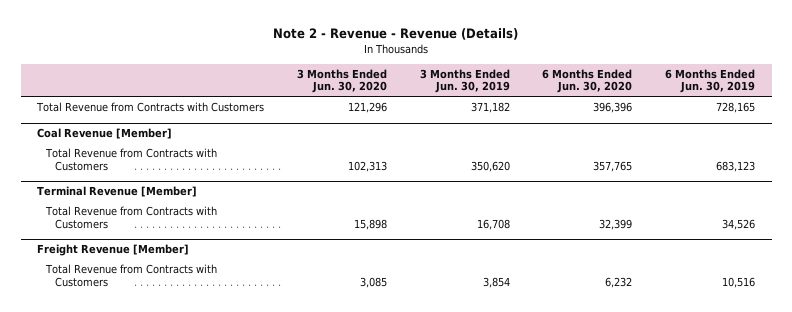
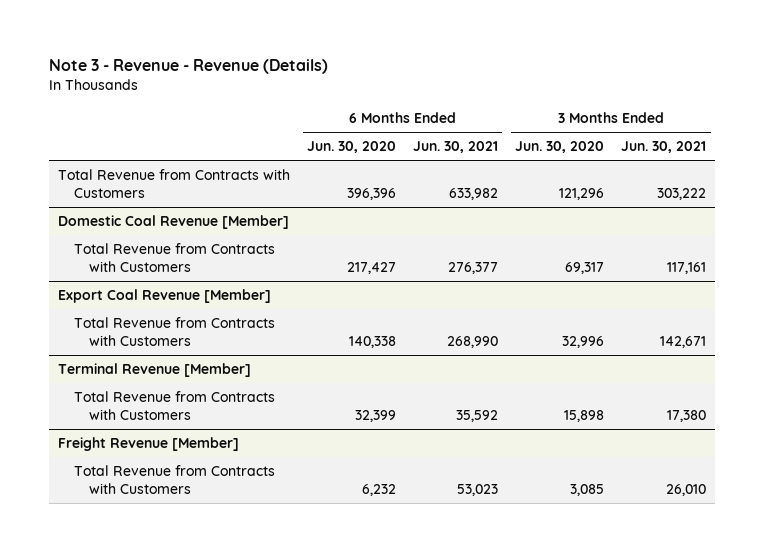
- Note 2 - Revenue - Revenue (Details)
+ Note 3 - Revenue - Revenue (Details)
- | 3 Months Ended Jun. 30, 2020 | 3 Months Ended Jun. 30, 2019 | 6 Months Ended Jun. 30, 2020 | 6 Months Ended Jun. 30, 2019
+ | 6 Months Ended Jun. 30, 2020 | 6 Months Ended Jun. 30, 2021 | 3 Months Ended Jun. 30, 2020 | 3 Months Ended Jun. 30, 2021
- Coal Revenue [Member]
- Total Revenue from Contracts with Customers | 102,313 | 350,620 | 357,765 | 683,123
+ Domestic Coal Revenue [Member]
+ Total Revenue from Contracts with Customers | 217,427 | 276,377 | 69,317 | 117,161
+ Export Coal Revenue [Member]
+ Total Revenue from Contracts with Customers | 140,338 | 268,990 | 32,996 | 142,671

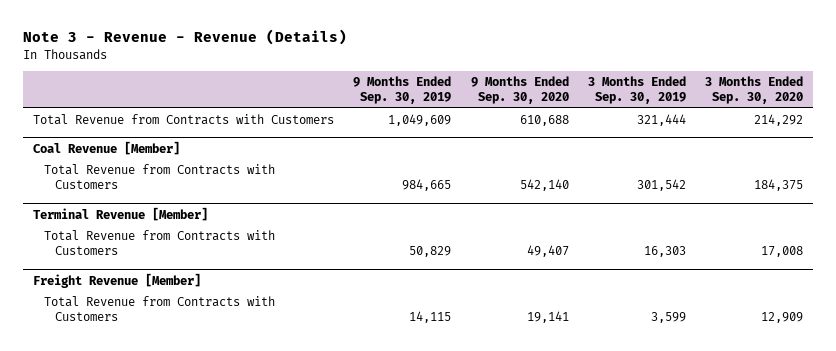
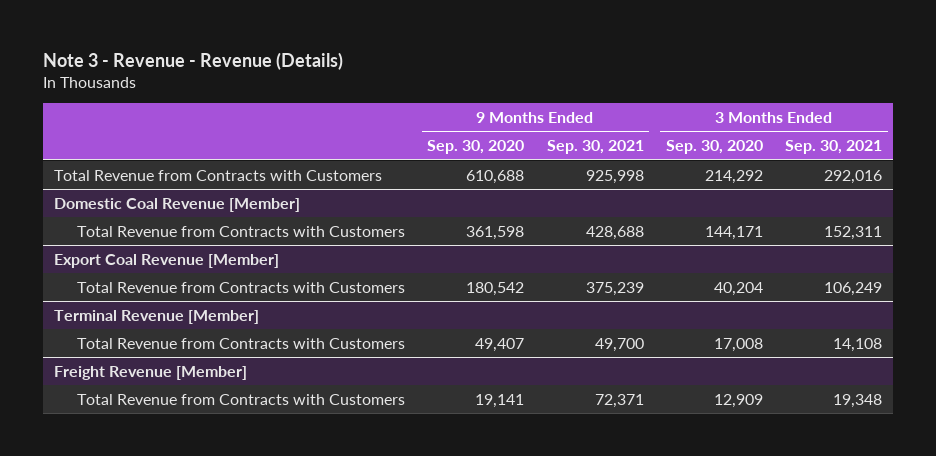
- | 9 Months Ended Sep. 30, 2019 | 9 Months Ended Sep. 30, 2020 | 3 Months Ended Sep. 30, 2019 | 3 Months Ended Sep. 30, 2020
+ | 9 Months Ended Sep. 30, 2020 | 9 Months Ended Sep. 30, 2021 | 3 Months Ended Sep. 30, 2020 | 3 Months Ended Sep. 30, 2021
- Coal Revenue [Member]
- Total Revenue from Contracts with Customers | 984,665 | 542,140 | 301,542 | 184,375
+ Domestic Coal Revenue [Member]
+ Total Revenue from Contracts with Customers | 361,598 | 428,688 | 144,171 | 152,311
+ Export Coal Revenue [Member]
+ Total Revenue from Contracts with Customers | 180,542 | 375,239 | 40,204 | 106,249

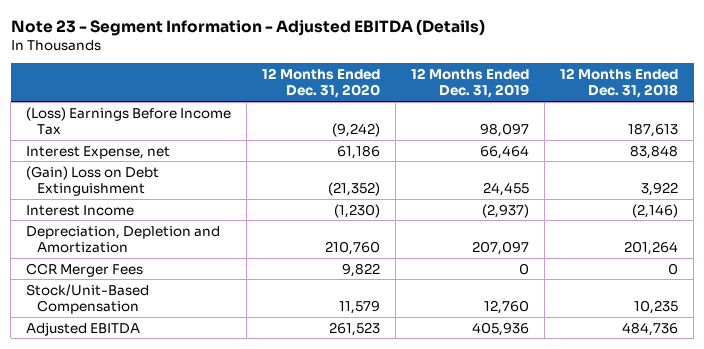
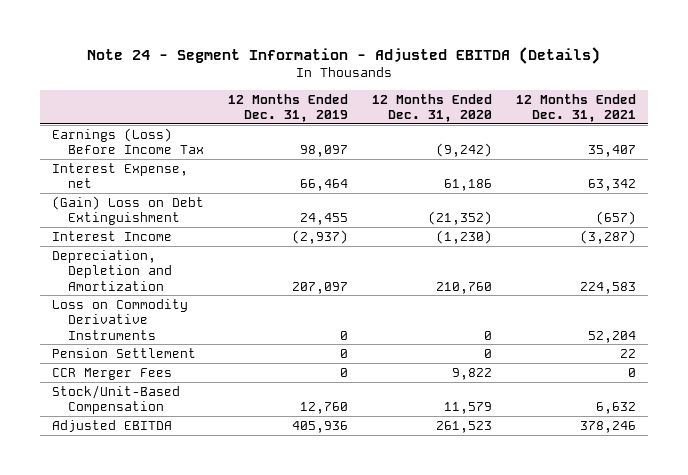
- Note 23 - Segment Information - Adjusted EBITDA (Details)
+ Note 24 - Segment Information - Adjusted EBITDA (Details)
- | 12 Months Ended Dec. 31, 2020 | 12 Months Ended Dec. 31, 2019 | 12 Months Ended Dec. 31, 2018
+ | 12 Months Ended Dec. 31, 2019 | 12 Months Ended Dec. 31, 2020 | 12 Months Ended Dec. 31, 2021
- (Loss) Earnings Before Income Tax | (9,242) | 98,097 | 187,613
+ Earnings (Loss) Before Income Tax | 98,097 | (9,242) | 35,407
+ Loss on Commodity Derivative Instruments | 0 | 0 | 52,204
+ Pension Settlement | 0 | 0 | 22

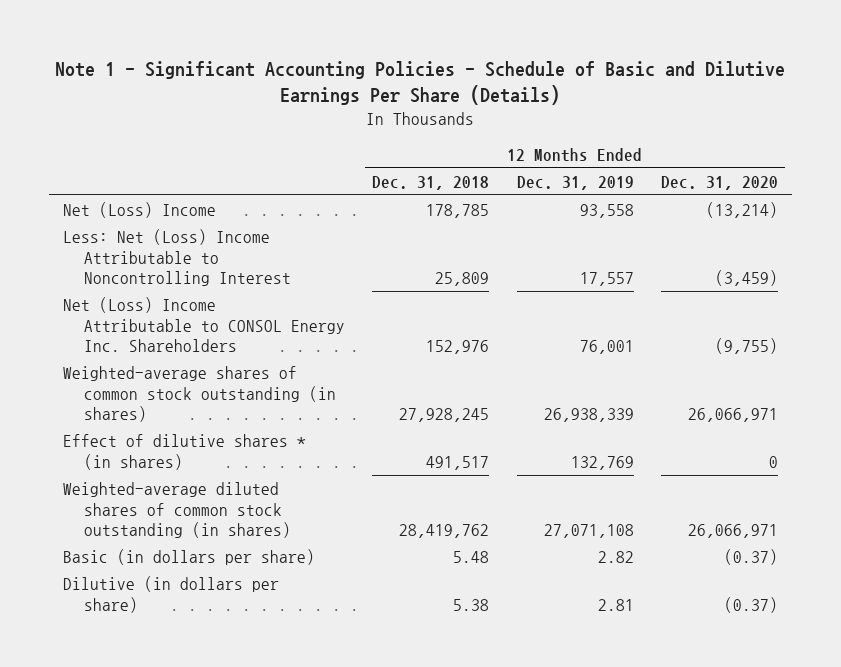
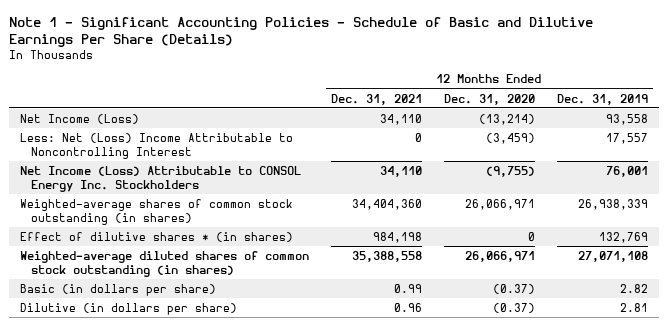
- | 12 Months Ended Dec. 31, 2018 | 12 Months Ended Dec. 31, 2019 | 12 Months Ended Dec. 31, 2020
+ | 12 Months Ended Dec. 31, 2021 | 12 Months Ended Dec. 31, 2020 | 12 Months Ended Dec. 31, 2019
- Net (Loss) Income | 178,785 | 93,558 | (13,214)
+ Net Income (Loss) | 34,110 | (13,214) | 93,558
- Net (Loss) Income Attributable to CONSOL Energy Inc. Shareholders | 152,976 | 76,001 | (9,755)
+ Net Income (Loss) Attributable to CONSOL Energy Inc. Stockholders | 34,110 | (9,755) | 76,001

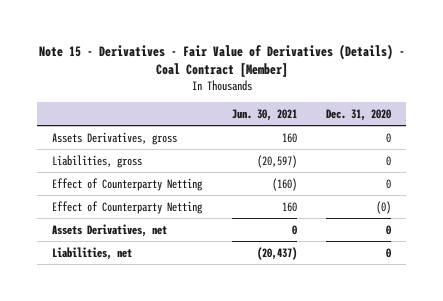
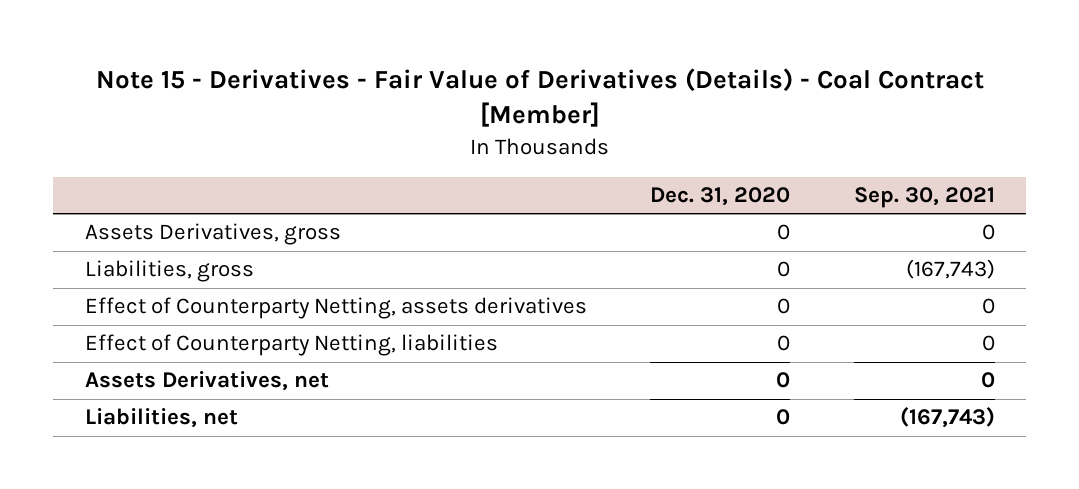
- | Jun. 30, 2021 | Dec. 31, 2020
+ | Dec. 31, 2020 | Sep. 30, 2021
- Effect of Counterparty Netting | (160) | 0
- Effect of Counterparty Netting | 160 | (0)
+ Effect of Counterparty Netting, assets derivatives | 0 | 0
+ Effect of Counterparty Netting, liabilities | 0 | 0

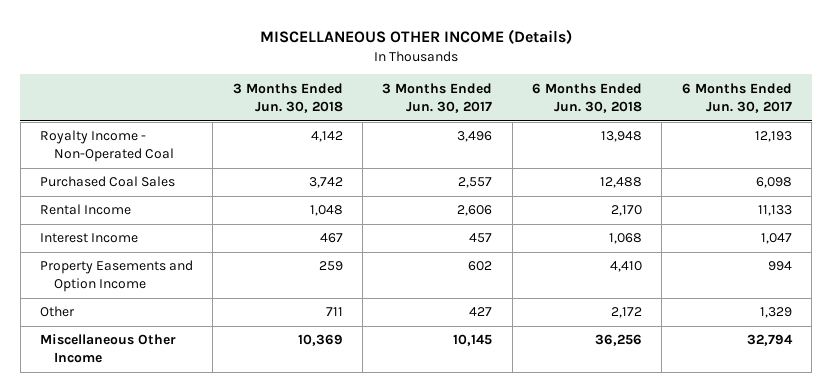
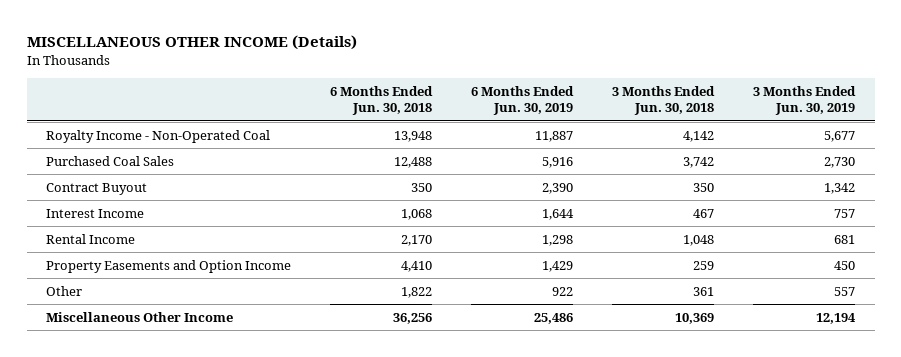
- | 3 Months Ended Jun. 30, 2018 | 3 Months Ended Jun. 30, 2017 | 6 Months Ended Jun. 30, 2018 | 6 Months Ended Jun. 30, 2017
+ | 6 Months Ended Jun. 30, 2018 | 6 Months Ended Jun. 30, 2019 | 3 Months Ended Jun. 30, 2018 | 3 Months Ended Jun. 30, 2019
+ Contract Buyout | 350 | 2,390 | 350 | 1,342
moved down: Rental Income | 2,170 | 1,298 | 1,048 | 681
- Other | 711 | 427 | 2,172 | 1,329
+ Other | 1,822 | 922 | 361 | 557

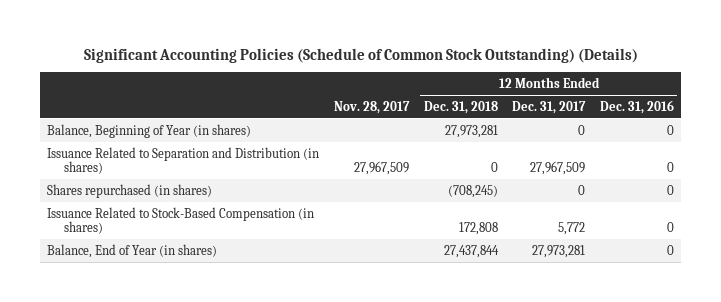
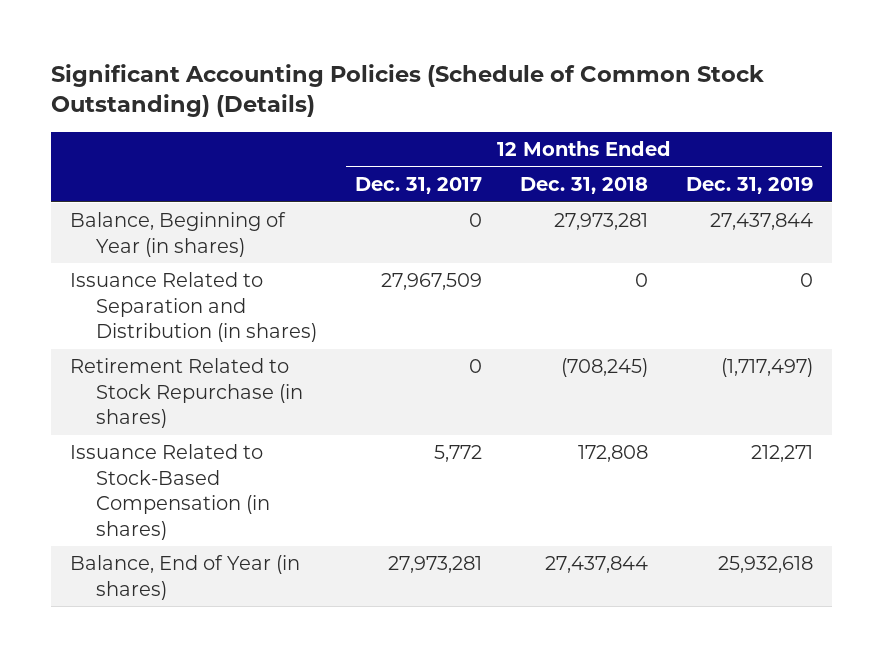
- | Nov. 28, 2017 | 12 Months Ended Dec. 31, 2018 | 12 Months Ended Dec. 31, 2017 | 12 Months Ended Dec. 31, 2016
+ | 12 Months Ended Dec. 31, 2017 | 12 Months Ended Dec. 31, 2018 | 12 Months Ended Dec. 31, 2019
- Shares repurchased (in shares) | | (708,245) | 0 | 0
+ Retirement Related to Stock Repurchase (in shares) | 0 | (708,245) | (1,717,497)

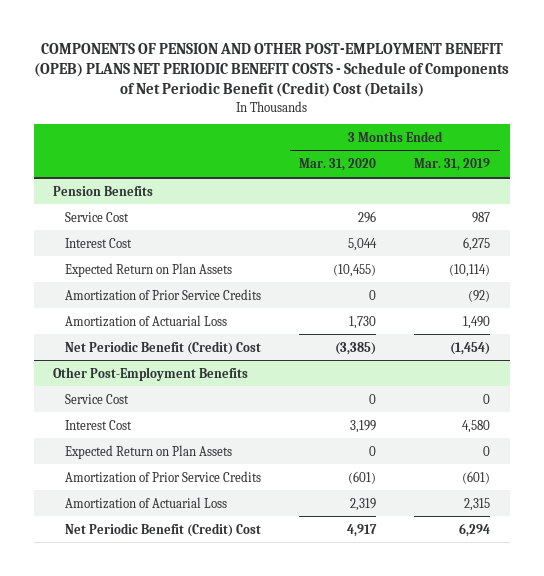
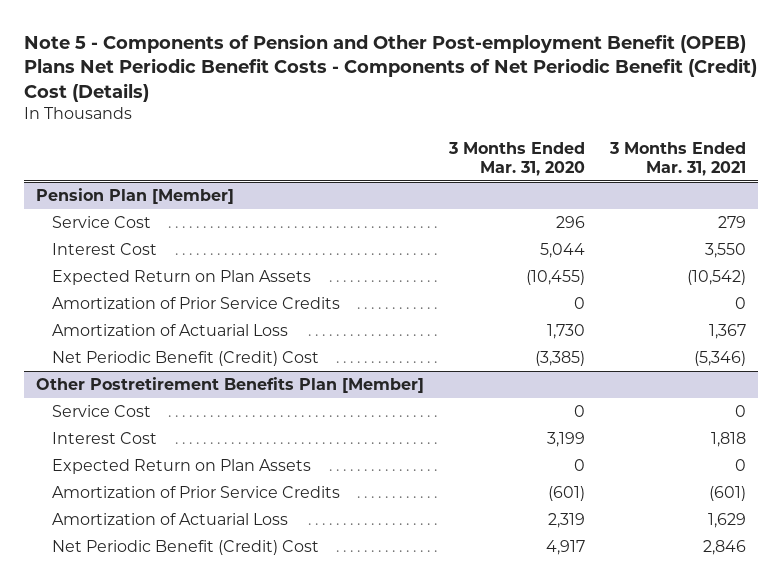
- COMPONENTS OF PENSION AND OTHER POST-EMPLOYMENT BENEFIT (OPEB) PLANS NET PERIODIC BENEFIT COSTS - Schedule of Components of Net Periodic Benefit (Credit) Cost (Details)
+ Note 5 - Components of Pension and Other Post-employment Benefit (OPEB) Plans Net Periodic Benefit Costs - Components of Net Periodic Benefit (Credit) Cost (Details)
- | 3 Months Ended Mar. 31, 2020 | 3 Months Ended Mar. 31, 2019
+ | 3 Months Ended Mar. 31, 2020 | 3 Months Ended Mar. 31, 2021
- Pension Benefits
+ Pension Plan [Member]
- Other Post-Employment Benefits
+ Other Postretirement Benefits Plan [Member]

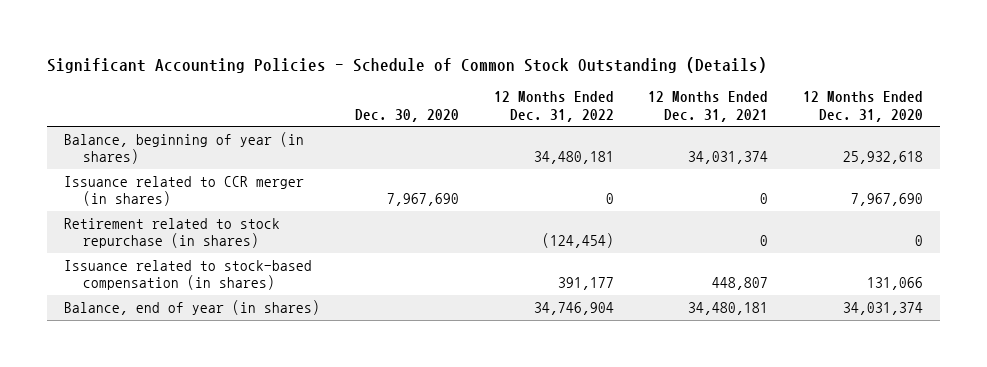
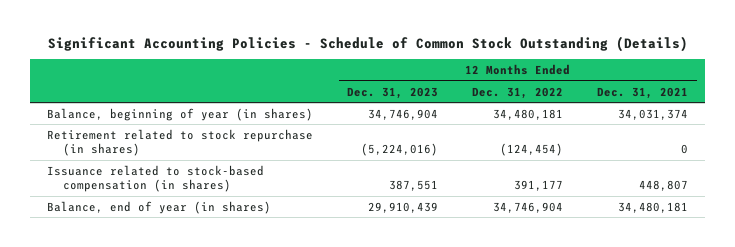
- | Dec. 30, 2020 | 12 Months Ended Dec. 31, 2022 | 12 Months Ended Dec. 31, 2021 | 12 Months Ended Dec. 31, 2020
+ | 12 Months Ended Dec. 31, 2023 | 12 Months Ended Dec. 31, 2022 | 12 Months Ended Dec. 31, 2021
- Issuance related to CCR merger (in shares) | 7,967,690 | 0 | 0 | 7,967,690

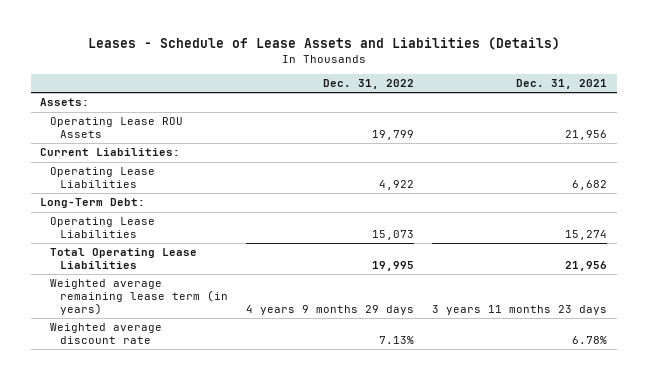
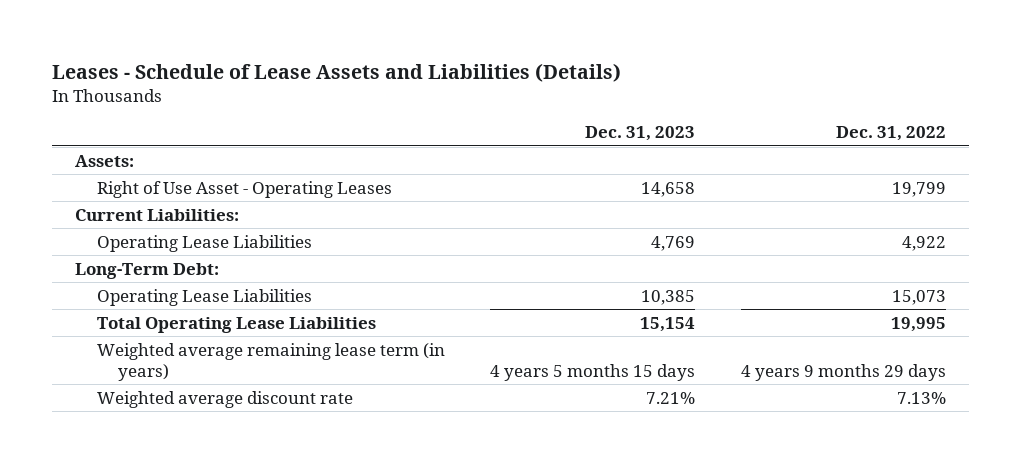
- | Dec. 31, 2022 | Dec. 31, 2021
+ | Dec. 31, 2023 | Dec. 31, 2022
- Operating Lease ROU Assets | 19,799 | 21,956
+ Right of Use Asset - Operating Leases | 14,658 | 19,799

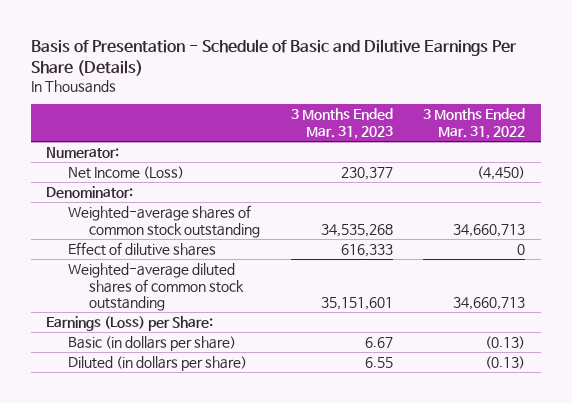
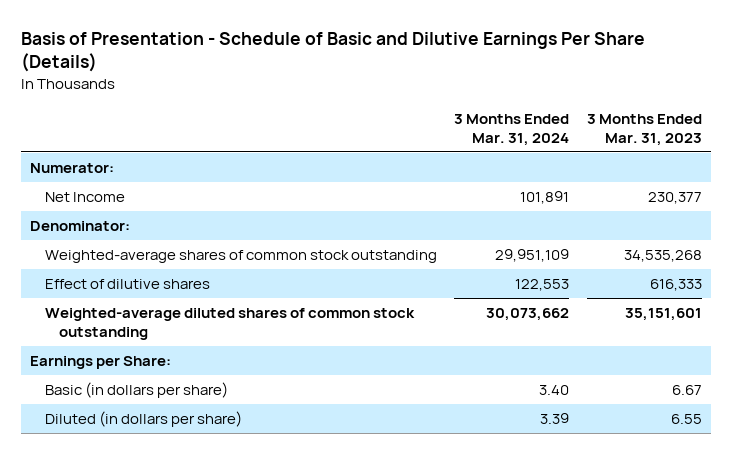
- | 3 Months Ended Mar. 31, 2023 | 3 Months Ended Mar. 31, 2022
+ | 3 Months Ended Mar. 31, 2024 | 3 Months Ended Mar. 31, 2023
- Net Income (Loss) | 230,377 | (4,450)
+ Net Income | 101,891 | 230,377
- Earnings (Loss) per Share:
+ Earnings per Share:

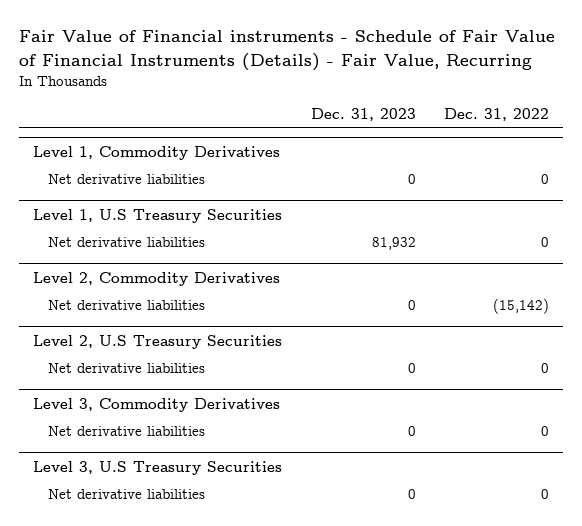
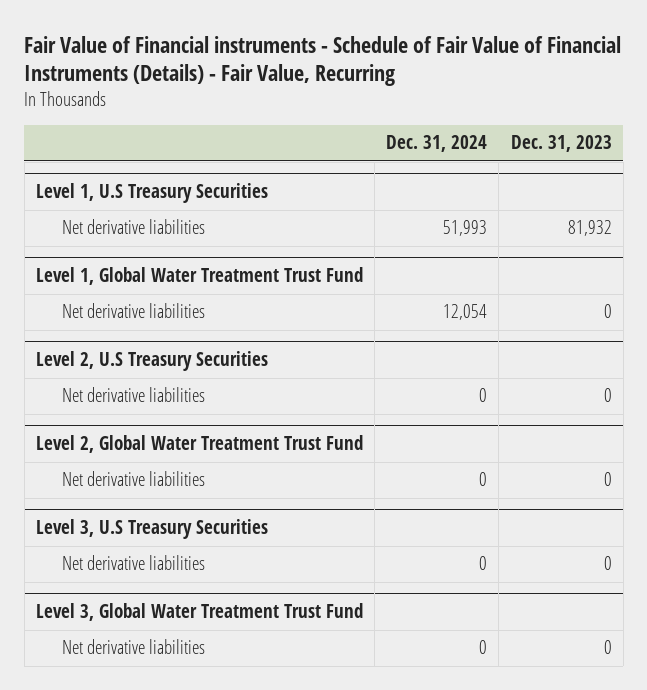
- | Dec. 31, 2023 | Dec. 31, 2022
+ | Dec. 31, 2024 | Dec. 31, 2023
- Level 1, Commodity Derivatives
- Net derivative liabilities | 0 | 0
- Level 2, Commodity Derivatives
+ Level 1, Global Water Treatment Trust Fund
- Level 3, Commodity Derivatives
+ Level 2, Global Water Treatment Trust Fund
+ Level 3, Global Water Treatment Trust Fund
+ Net derivative liabilities | 0 | 0

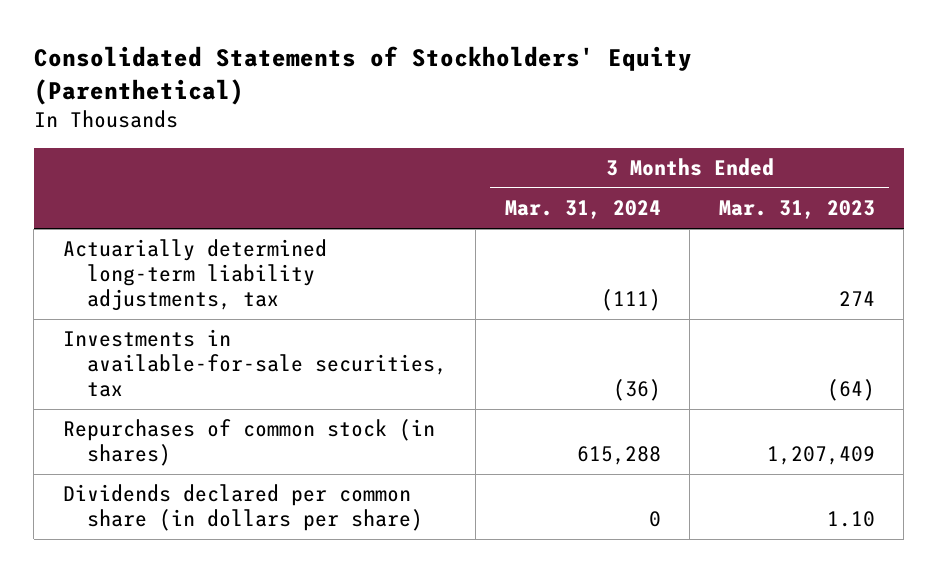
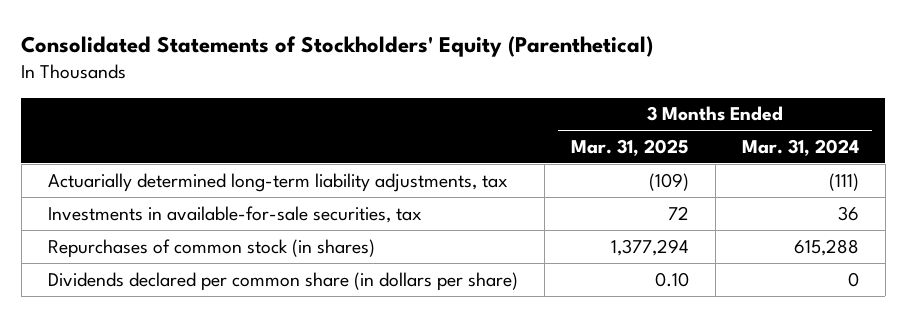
- | 3 Months Ended Mar. 31, 2024 | 3 Months Ended Mar. 31, 2023
+ | 3 Months Ended Mar. 31, 2025 | 3 Months Ended Mar. 31, 2024
- Investments in available-for-sale securities, tax | (36) | (64)
+ Investments in available-for-sale securities, tax | 72 | 36

